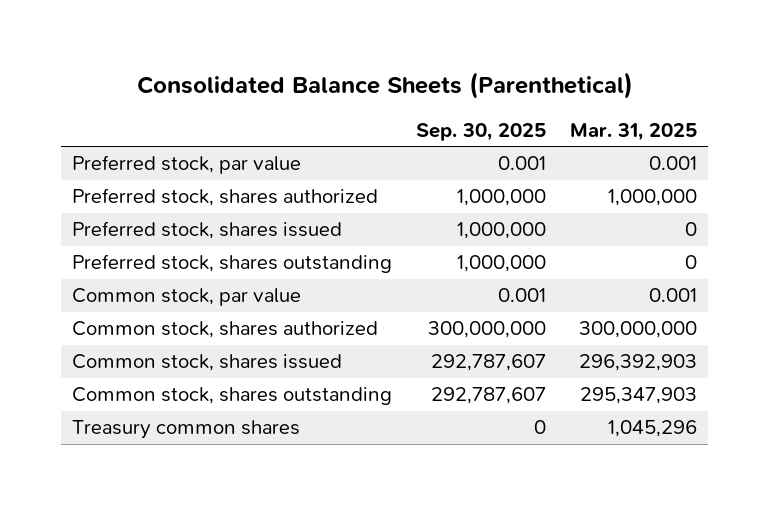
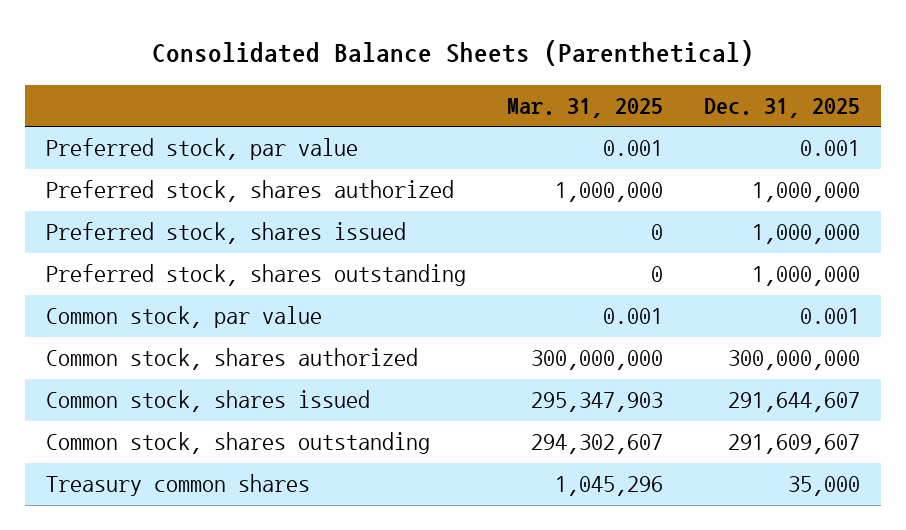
- | Sep. 30, 2025 | Mar. 31, 2025
+ | Mar. 31, 2025 | Dec. 31, 2025
- Common stock, shares issued | 292,787,607 | 296,392,903
- Common stock, shares outstanding | 292,787,607 | 295,347,903
+ Common stock, shares issued | 295,347,903 | 291,644,607
+ Common stock, shares outstanding | 294,302,607 | 291,609,607

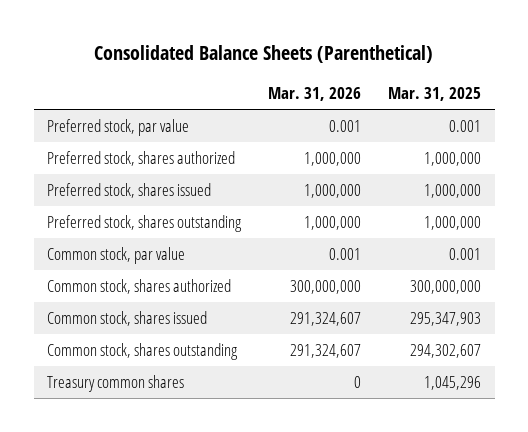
- | Mar. 31, 2025 | Dec. 31, 2025
+ | Mar. 31, 2026 | Mar. 31, 2025
- Preferred stock, shares issued | 0 | 1,000,000
- Preferred stock, shares outstanding | 0 | 1,000,000
+ Preferred stock, shares issued | 1,000,000 | 1,000,000
+ Preferred stock, shares outstanding | 1,000,000 | 1,000,000

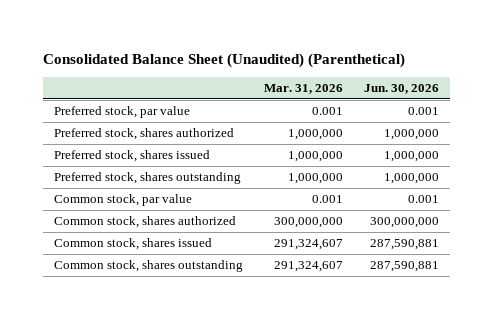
- Consolidated Balance Sheets (Parenthetical)
+ Consolidated Balance Sheet (Unaudited) (Parenthetical)
- | Mar. 31, 2026 | Mar. 31, 2025
+ | Mar. 31, 2026 | Jun. 30, 2026
- Treasury common shares | 0 | 1,045,296

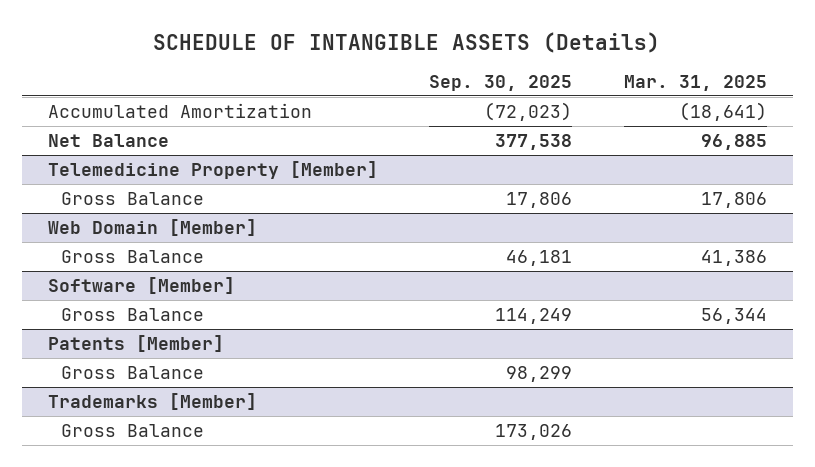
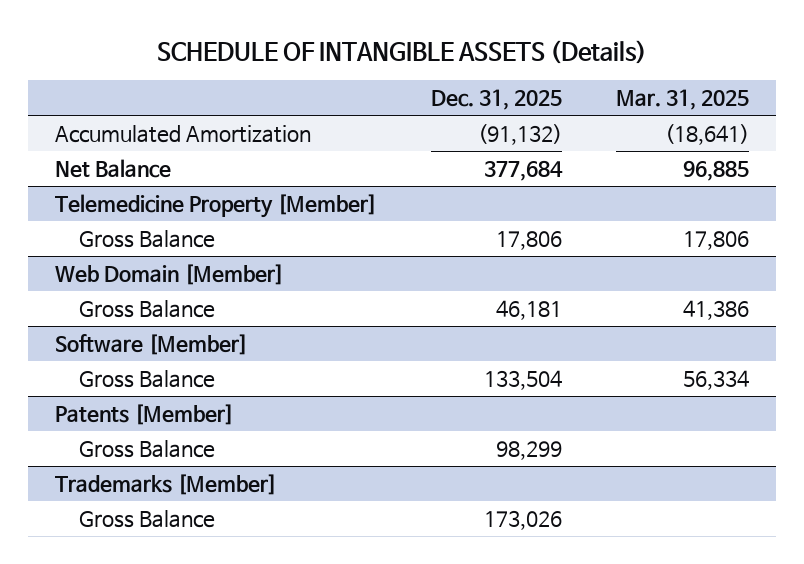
- | Sep. 30, 2025 | Mar. 31, 2025
+ | Dec. 31, 2025 | Mar. 31, 2025
@ Software [Member]
- Gross Balance | 114,249 | 56,344
+ Gross Balance | 133,504 | 56,334

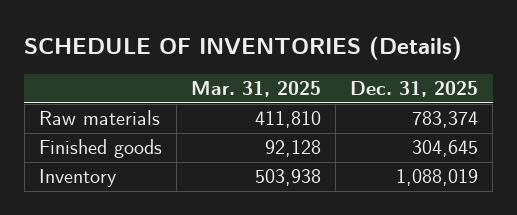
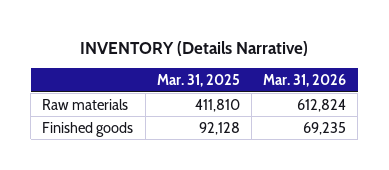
- SCHEDULE OF INVENTORIES (Details)
+ INVENTORY (Details Narrative)
- | Mar. 31, 2025 | Dec. 31, 2025
+ | Mar. 31, 2025 | Mar. 31, 2026
- Inventory | 503,938 | 1,088,019

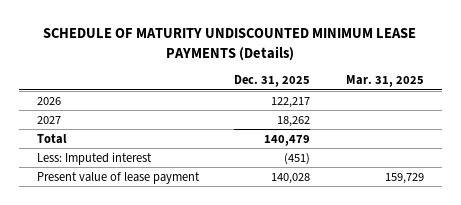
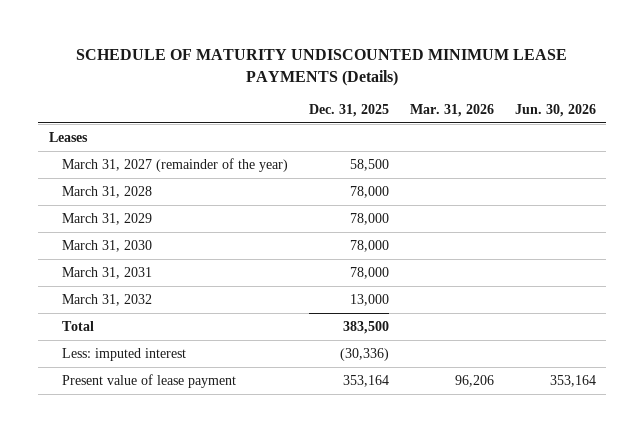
- | Dec. 31, 2025 | Mar. 31, 2025
+ | Dec. 31, 2025 | Mar. 31, 2026 | Jun. 30, 2026
- 2026 | 122,217 |
- 2027 | 18,262 |
- Total | 140,479 |
- Less: Imputed interest | (451) |
- Present value of lease payment | 140,028 | 159,729
+ Leases
+ March 31, 2027 (remainder of the year) | 58,500 | |
+ March 31, 2028 | 78,000 | |
+ March 31, 2029 | 78,000 | |
+ March 31, 2030 | 78,000 | |
+ March 31, 2031 | 78,000 | |
+ March 31, 2032 | 13,000 | |
+ Total | 383,500 | |
+ Less: imputed interest | (30,336) | |
+ Present value of lease payment | 353,164 | 96,206 | 353,164

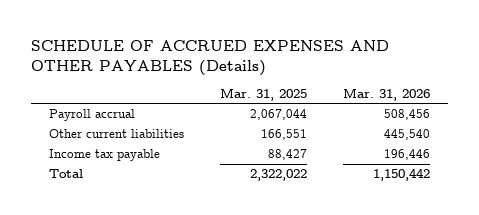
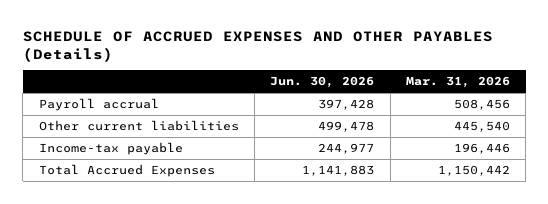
- | Mar. 31, 2025 | Mar. 31, 2026
+ | Jun. 30, 2026 | Mar. 31, 2026
- Income tax payable | 88,427 | 196,446
- Total | 2,322,022 | 1,150,442
+ Income-tax payable | 244,977 | 196,446
+ Total Accrued Expenses | 1,141,883 | 1,150,442

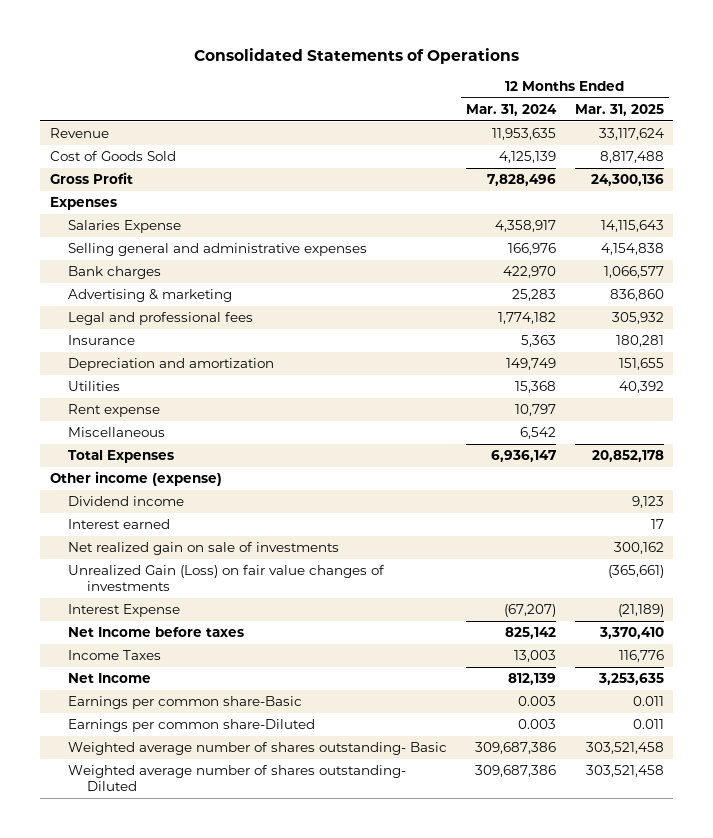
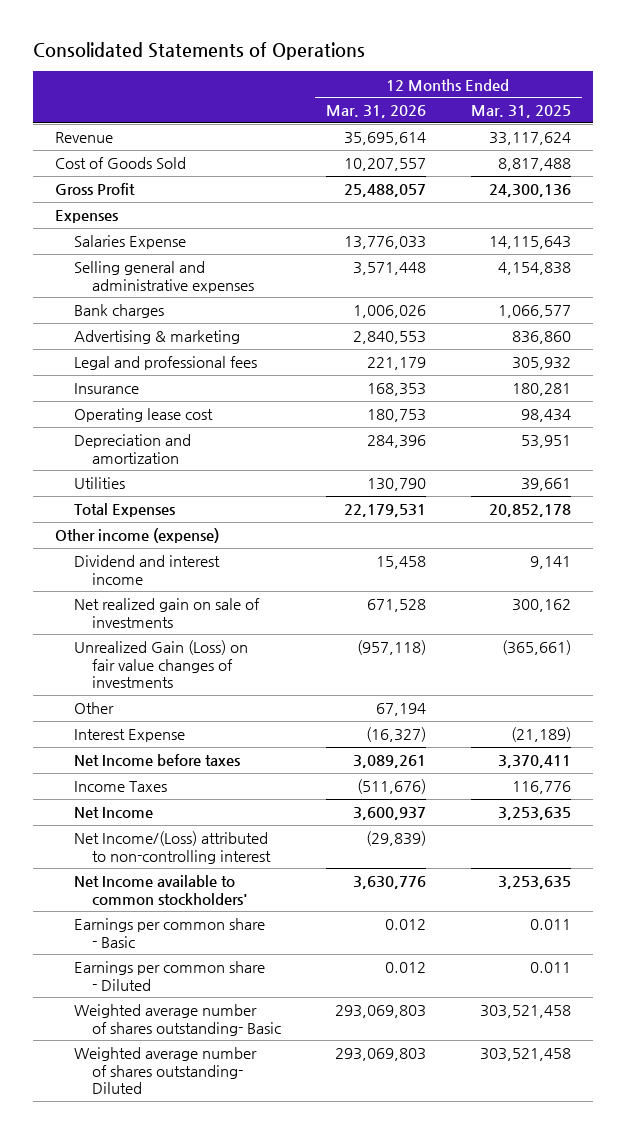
- | 12 Months Ended Mar. 31, 2024 | 12 Months Ended Mar. 31, 2025
+ | 12 Months Ended Mar. 31, 2026 | 12 Months Ended Mar. 31, 2025
- Depreciation and amortization | 149,749 | 151,655
- Utilities | 15,368 | 40,392
- Rent expense | 10,797 |
- Miscellaneous | 6,542 |
+ Operating lease cost | 180,753 | 98,434
+ Depreciation and amortization | 284,396 | 53,951
+ Utilities | 130,790 | 39,661
- Dividend income | | 9,123
- Interest earned | | 17
+ Dividend and interest income | 15,458 | 9,141
+ Other | 67,194 |
- Net Income before taxes | 825,142 | 3,370,410
+ Net Income before taxes | 3,089,261 | 3,370,411
- Earnings per common share-Basic | 0.003 | 0.011
- Earnings per common share-Diluted | 0.003 | 0.011
+ Net Income/(Loss) attributed to non-controlling interest | (29,839) |
+ Net Income available to common stockholders' | 3,630,776 | 3,253,635
+ Earnings per common share - Basic | 0.012 | 0.011
+ Earnings per common share - Diluted | 0.012 | 0.011

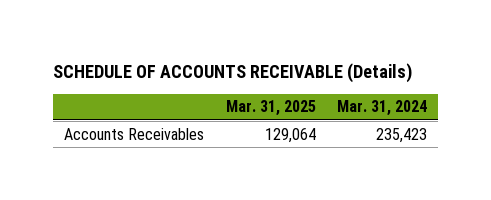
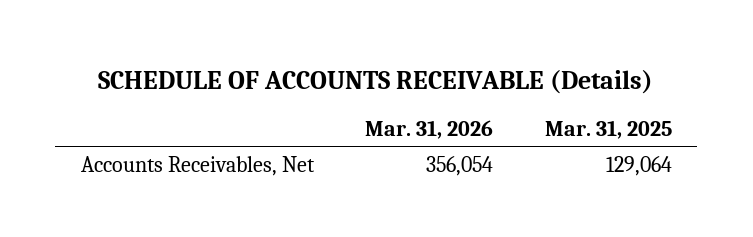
- | Mar. 31, 2025 | Mar. 31, 2024
+ | Mar. 31, 2026 | Mar. 31, 2025
- Accounts Receivables | 129,064 | 235,423
+ Accounts Receivables, Net | 356,054 | 129,064

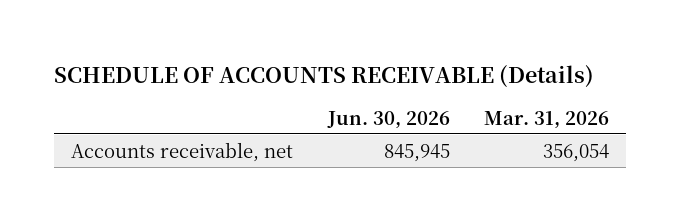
- | Mar. 31, 2026 | Mar. 31, 2025
+ | Jun. 30, 2026 | Mar. 31, 2026
- Accounts Receivables, Net | 356,054 | 129,064
+ Accounts receivable, net | 845,945 | 356,054

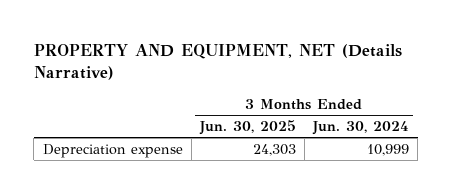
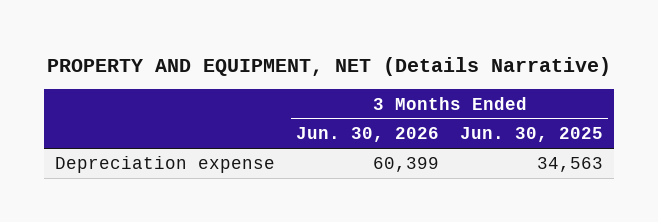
- | 3 Months Ended Jun. 30, 2025 | 3 Months Ended Jun. 30, 2024
+ | 3 Months Ended Jun. 30, 2026 | 3 Months Ended Jun. 30, 2025
- Depreciation expense | 24,303 | 10,999
+ Depreciation expense | 60,399 | 34,563

